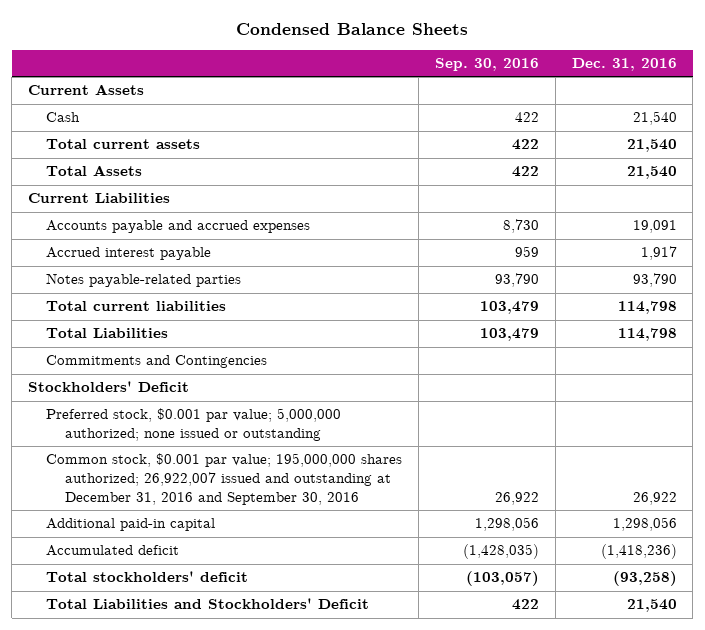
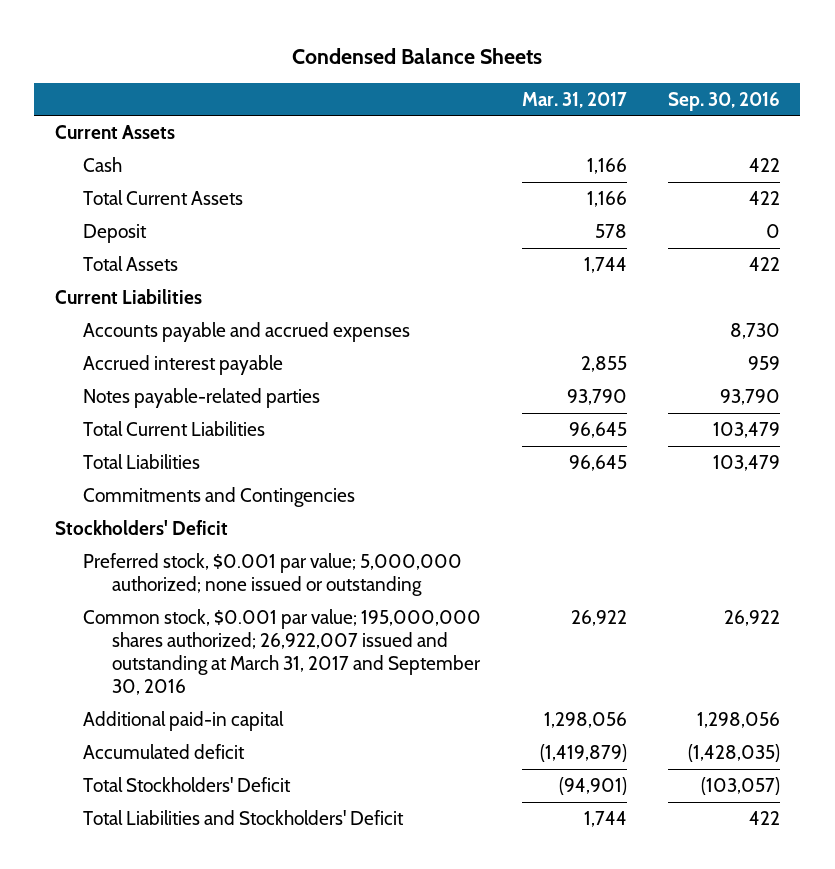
- | Sep. 30, 2016 | Dec. 31, 2016
+ | Mar. 31, 2017 | Sep. 30, 2016
- Total current assets | 422 | 21,540
+ Total Current Assets | 1,166 | 422
+ Deposit | 578 | 0
- Total current liabilities | 103,479 | 114,798
+ Total Current Liabilities | 96,645 | 103,479
- Common stock, $0.001 par value; 195,000,000 shares authorized; 26,922,007 issued and outstanding at December 31, 2016 and September 30, 2016 | 26,922 | 26,922
+ Common stock, $0.001 par value; 195,000,000 shares authorized; 26,922,007 issued and outstanding at March 31, 2017 and September 30, 2016 | 26,922 | 26,922
- Total stockholders' deficit | (103,057) | (93,258)
+ Total Stockholders' Deficit | (94,901) | (103,057)

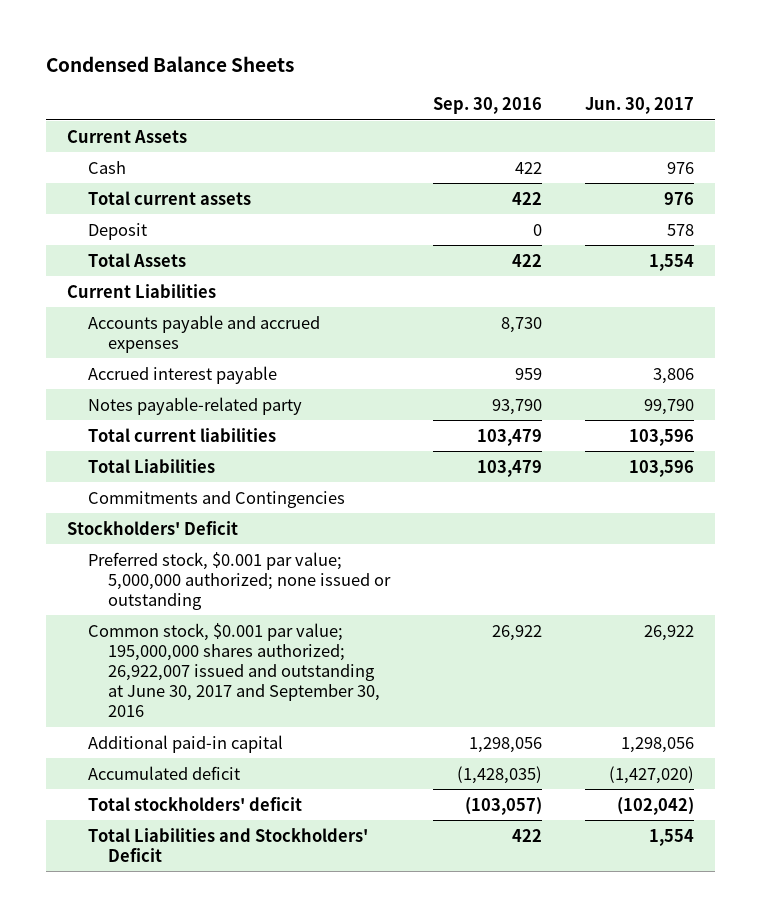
- | Mar. 31, 2017 | Sep. 30, 2016
+ | Sep. 30, 2016 | Jun. 30, 2017
- Total Current Assets | 1,166 | 422
+ Total current assets | 422 | 976
- Notes payable-related parties | 93,790 | 93,790
- Total Current Liabilities | 96,645 | 103,479
+ Notes payable-related party | 93,790 | 99,790
+ Total current liabilities | 103,479 | 103,596
- Common stock, $0.001 par value; 195,000,000 shares authorized; 26,922,007 issued and outstanding at March 31, 2017 and September 30, 2016 | 26,922 | 26,922
+ Common stock, $0.001 par value; 195,000,000 shares authorized; 26,922,007 issued and outstanding at June 30, 2017 and September 30, 2016 | 26,922 | 26,922
- Total Stockholders' Deficit | (94,901) | (103,057)
+ Total stockholders' deficit | (103,057) | (102,042)

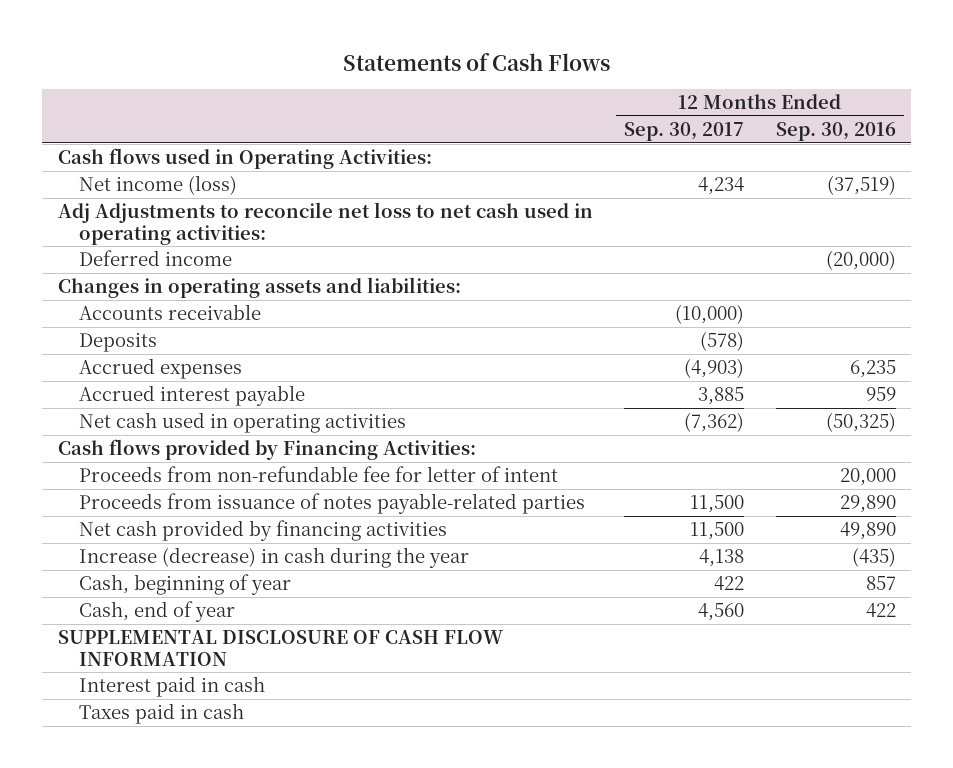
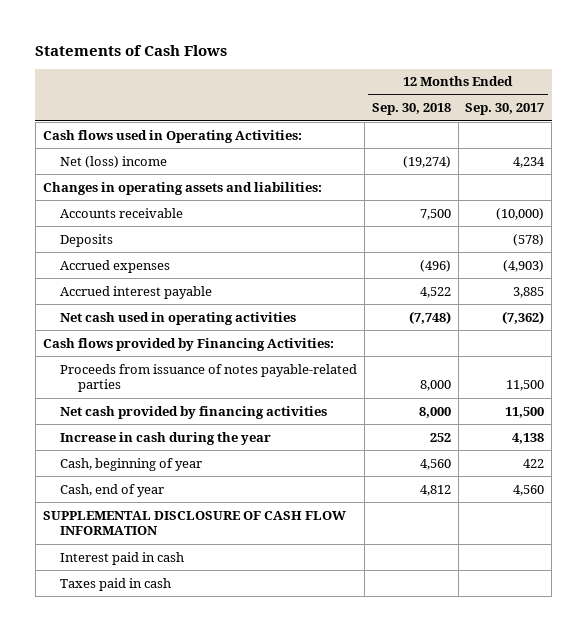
- | 12 Months Ended Sep. 30, 2017 | 12 Months Ended Sep. 30, 2016
+ | 12 Months Ended Sep. 30, 2018 | 12 Months Ended Sep. 30, 2017
- Net income (loss) | 4,234 | (37,519)
- Adj Adjustments to reconcile net loss to net cash used in operating activities:
- Deferred income | | (20,000)
+ Net (loss) income | (19,274) | 4,234
- Proceeds from non-refundable fee for letter of intent | | 20,000
- Increase (decrease) in cash during the year | 4,138 | (435)
+ Increase in cash during the year | 252 | 4,138

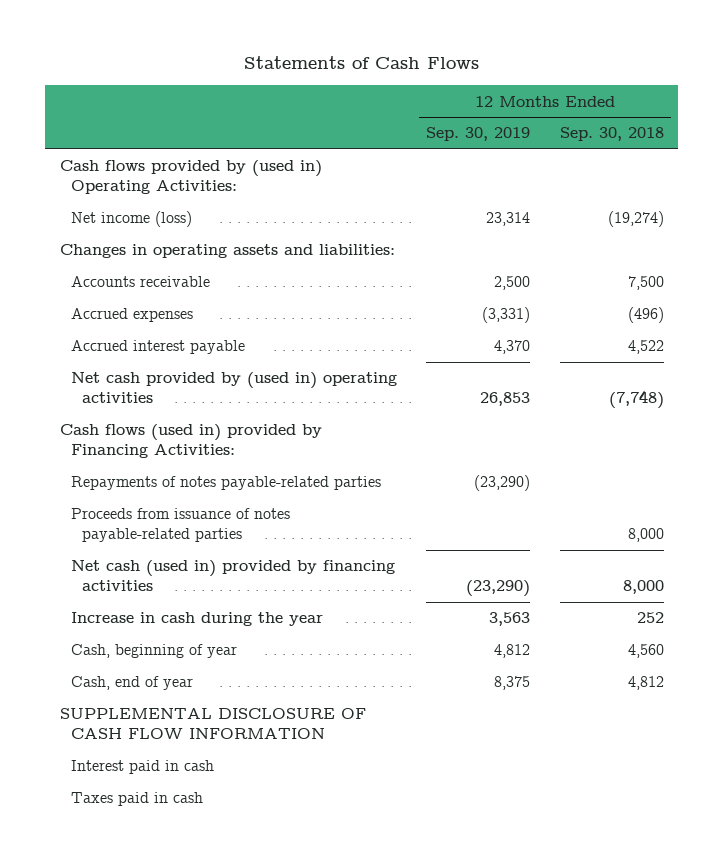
- | 12 Months Ended Sep. 30, 2018 | 12 Months Ended Sep. 30, 2017
+ | 12 Months Ended Sep. 30, 2019 | 12 Months Ended Sep. 30, 2018
- Cash flows used in Operating Activities:
- Net (loss) income | (19,274) | 4,234
+ Cash flows provided by (used in) Operating Activities:
+ Net income (loss) | 23,314 | (19,274)
- Deposits | | (578)
- Net cash used in operating activities | (7,748) | (7,362)
- Cash flows provided by Financing Activities:
+ Net cash provided by (used in) operating activities | 26,853 | (7,748)
+ Cash flows (used in) provided by Financing Activities:
+ Repayments of notes payable-related parties | (23,290) |
- Net cash provided by financing activities | 8,000 | 11,500
+ Net cash (used in) provided by financing activities | (23,290) | 8,000

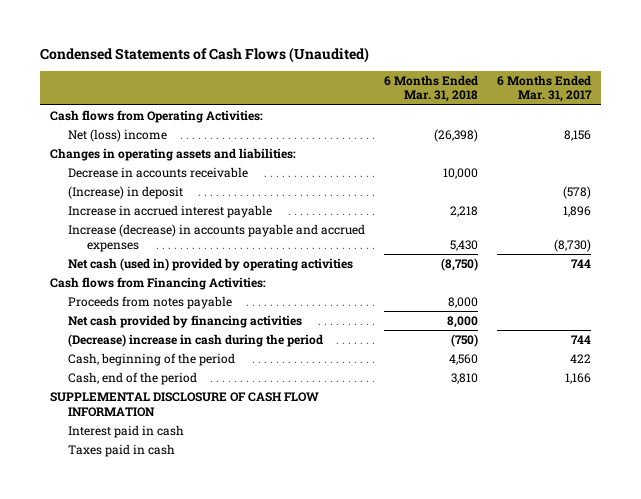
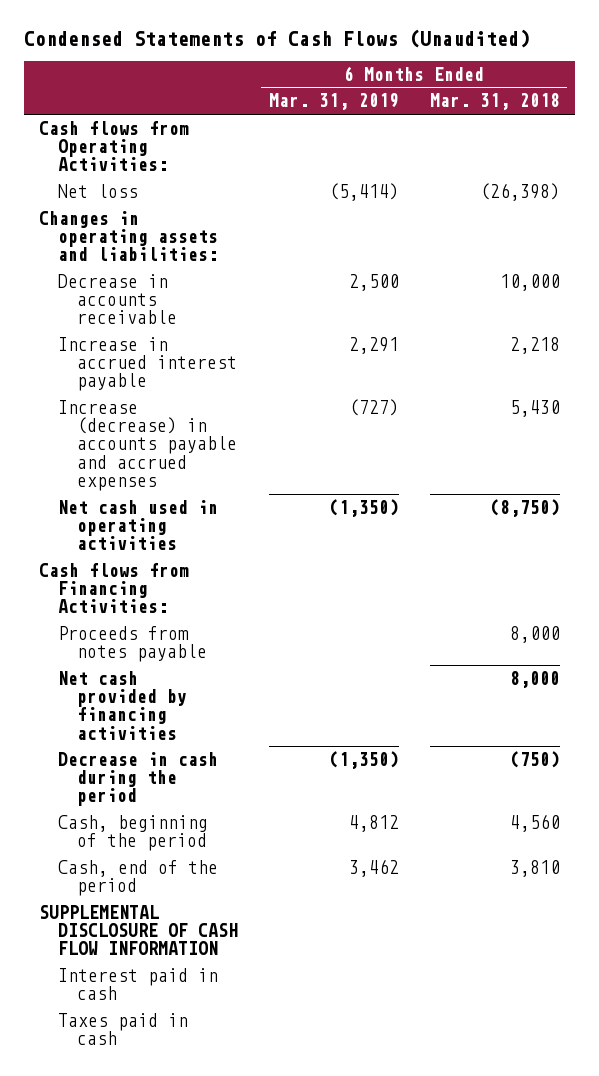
- | 6 Months Ended Mar. 31, 2018 | 6 Months Ended Mar. 31, 2017
+ | 6 Months Ended Mar. 31, 2019 | 6 Months Ended Mar. 31, 2018
- Net (loss) income | (26,398) | 8,156
+ Net loss | (5,414) | (26,398)
- (Increase) in deposit | | (578)
- Net cash (used in) provided by operating activities | (8,750) | 744
+ Net cash used in operating activities | (1,350) | (8,750)
- (Decrease) increase in cash during the period | (750) | 744
+ Decrease in cash during the period | (1,350) | (750)

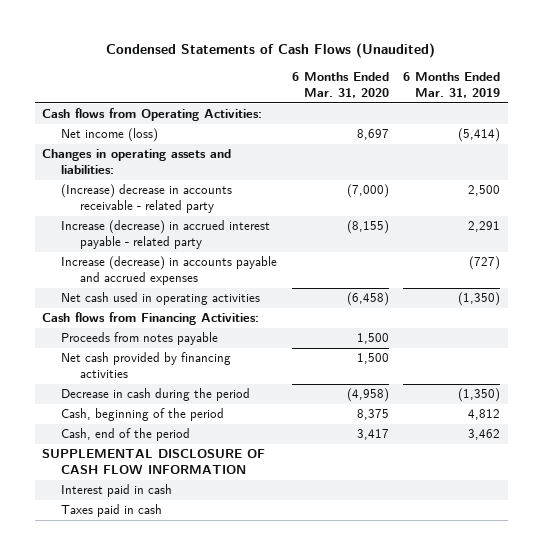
- | 6 Months Ended Mar. 31, 2019 | 6 Months Ended Mar. 31, 2018
+ | 6 Months Ended Mar. 31, 2020 | 6 Months Ended Mar. 31, 2019
- Net loss | (5,414) | (26,398)
+ Net income (loss) | 8,697 | (5,414)
- Decrease in accounts receivable | 2,500 | 10,000
- Increase in accrued interest payable | 2,291 | 2,218
+ (Increase) decrease in accounts receivable - related party | (7,000) | 2,500
+ Increase (decrease) in accrued interest payable - related party | (8,155) | 2,291

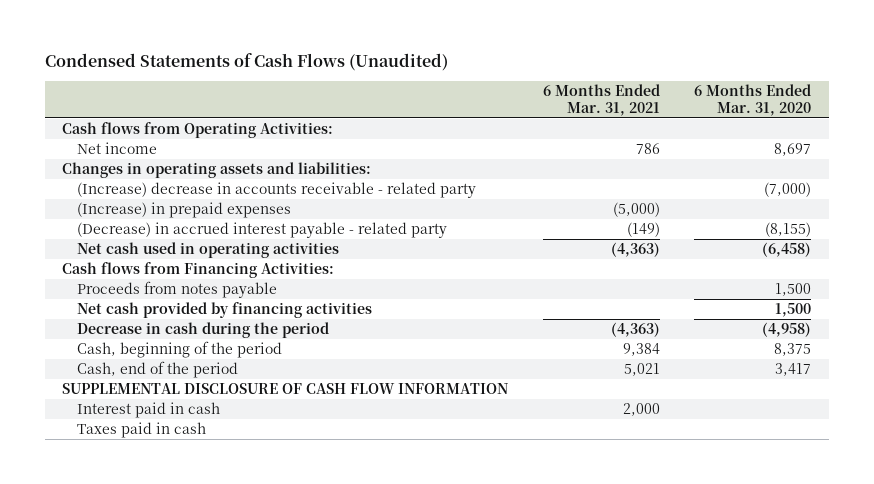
- | 6 Months Ended Mar. 31, 2020 | 6 Months Ended Mar. 31, 2019
+ | 6 Months Ended Mar. 31, 2021 | 6 Months Ended Mar. 31, 2020
- Net income (loss) | 8,697 | (5,414)
+ Net income | 786 | 8,697
- Increase (decrease) in accrued interest payable - related party | (8,155) | 2,291
- Increase (decrease) in accounts payable and accrued expenses | | (727)
+ (Increase) in prepaid expenses | (5,000) |
+ (Decrease) in accrued interest payable - related party | (149) | (8,155)

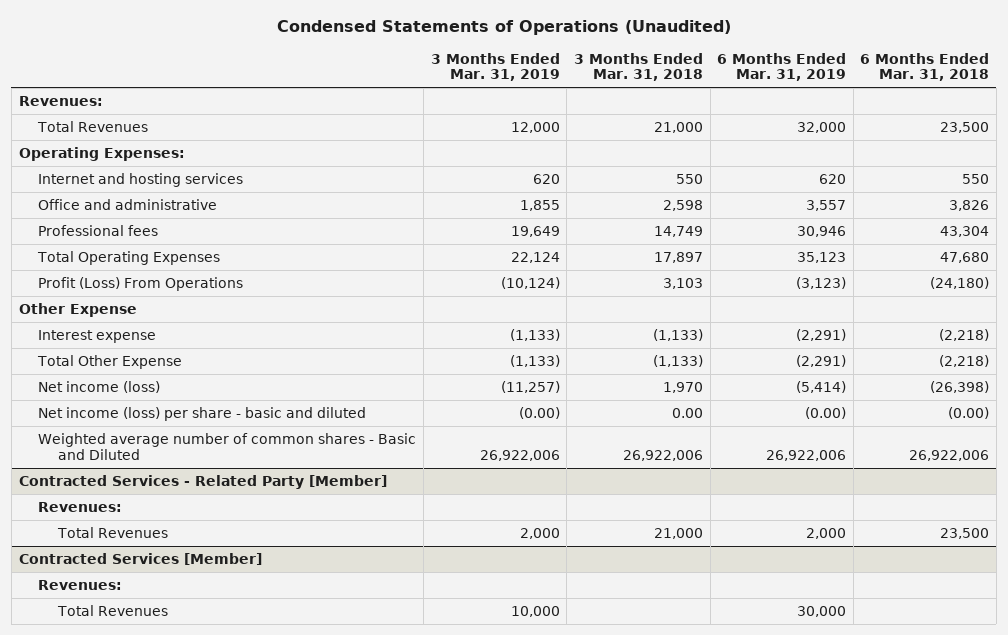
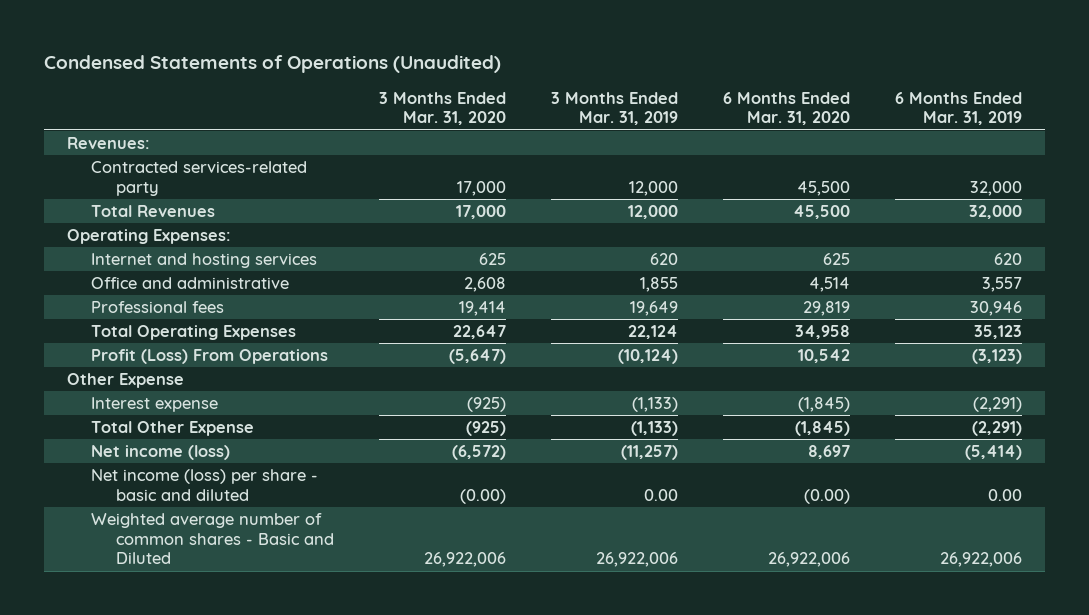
- | 3 Months Ended Mar. 31, 2019 | 3 Months Ended Mar. 31, 2018 | 6 Months Ended Mar. 31, 2019 | 6 Months Ended Mar. 31, 2018
+ | 3 Months Ended Mar. 31, 2020 | 3 Months Ended Mar. 31, 2019 | 6 Months Ended Mar. 31, 2020 | 6 Months Ended Mar. 31, 2019
+ Contracted services-related party | 17,000 | 12,000 | 45,500 | 32,000
- Net income (loss) per share - basic and diluted | (0.00) | 0.00 | (0.00) | (0.00)
+ Net income (loss) per share - basic and diluted | (0.00) | 0.00 | (0.00) | 0.00
- Contracted Services - Related Party [Member]
- Revenues:
- Total Revenues | 2,000 | 21,000 | 2,000 | 23,500
- Contracted Services [Member]
- Revenues:
- Total Revenues | 10,000 | | 30,000 |

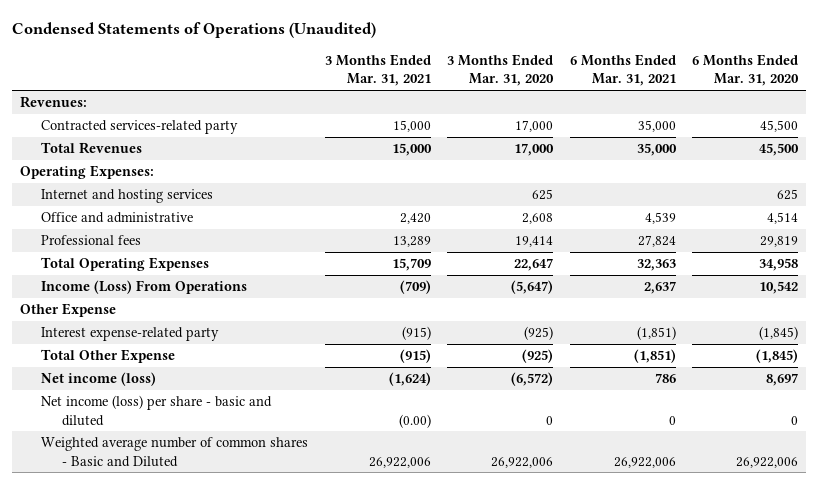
- | 3 Months Ended Mar. 31, 2020 | 3 Months Ended Mar. 31, 2019 | 6 Months Ended Mar. 31, 2020 | 6 Months Ended Mar. 31, 2019
+ | 3 Months Ended Mar. 31, 2021 | 3 Months Ended Mar. 31, 2020 | 6 Months Ended Mar. 31, 2021 | 6 Months Ended Mar. 31, 2020
- Profit (Loss) From Operations | (5,647) | (10,124) | 10,542 | (3,123)
+ Income (Loss) From Operations | (709) | (5,647) | 2,637 | 10,542
- Interest expense | (925) | (1,133) | (1,845) | (2,291)
+ Interest expense-related party | (915) | (925) | (1,851) | (1,845)
- Net income (loss) per share - basic and diluted | (0.00) | 0.00 | (0.00) | 0.00
+ Net income (loss) per share - basic and diluted | (0.00) | 0 | 0 | 0

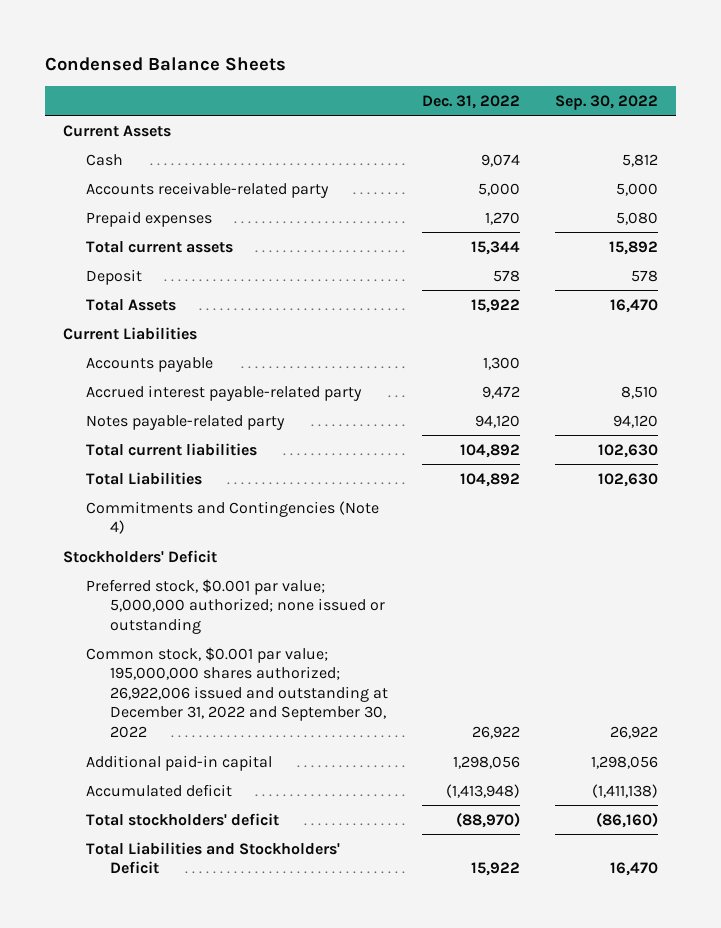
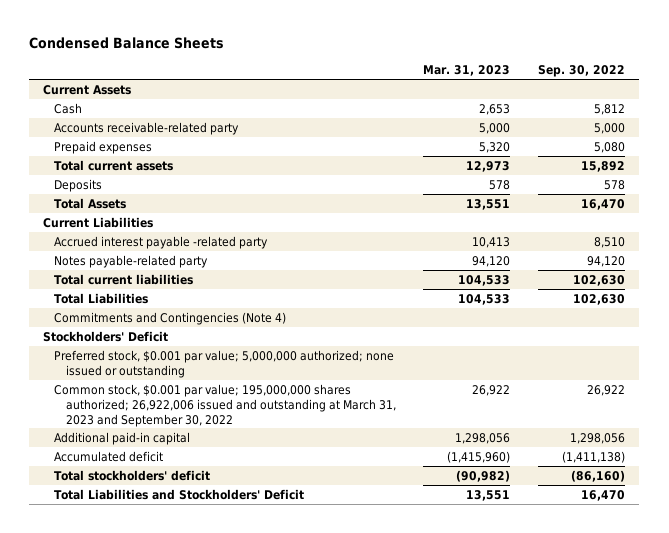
- | Dec. 31, 2022 | Sep. 30, 2022
+ | Mar. 31, 2023 | Sep. 30, 2022
- Deposit | 578 | 578
+ Deposits | 578 | 578
- Accounts payable | 1,300 |
- Accrued interest payable-related party | 9,472 | 8,510
+ Accrued interest payable -related party | 10,413 | 8,510
- Common stock, $0.001 par value; 195,000,000 shares authorized; 26,922,006 issued and outstanding at December 31, 2022 and September 30, 2022 | 26,922 | 26,922
+ Common stock, $0.001 par value; 195,000,000 shares authorized; 26,922,006 issued and outstanding at March 31, 2023 and September 30, 2022 | 26,922 | 26,922

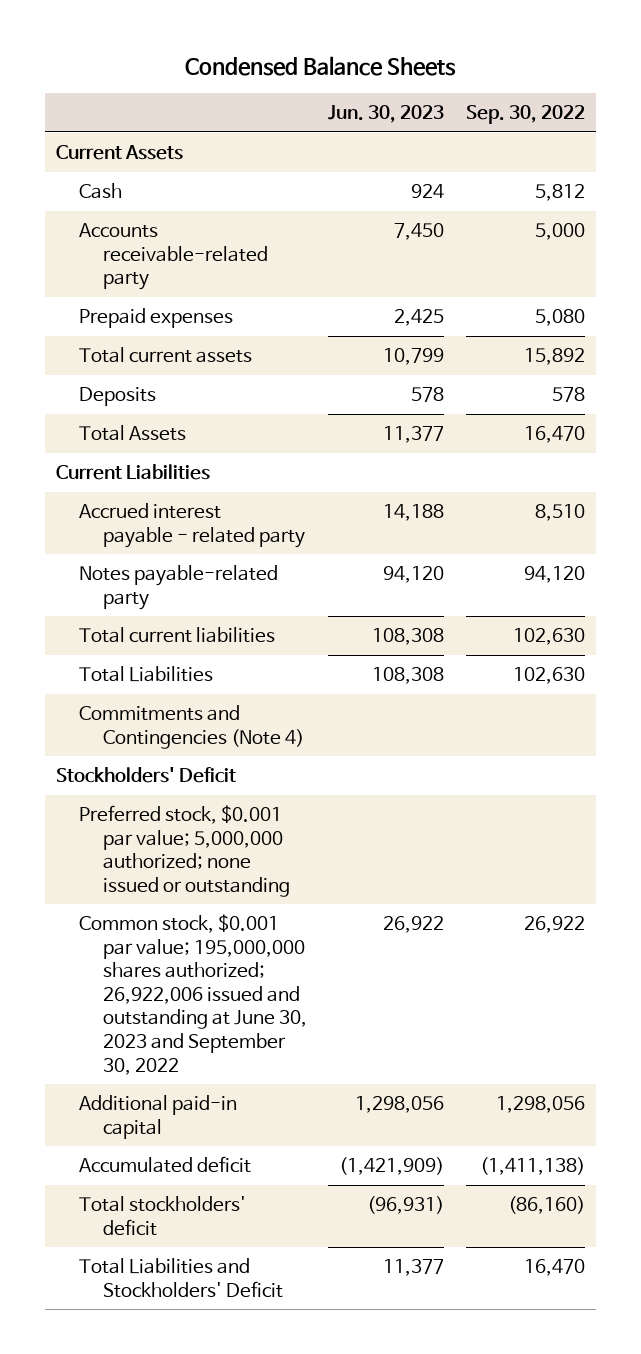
- | Mar. 31, 2023 | Sep. 30, 2022
+ | Jun. 30, 2023 | Sep. 30, 2022
- Accrued interest payable -related party | 10,413 | 8,510
+ Accrued interest payable - related party | 14,188 | 8,510
- Common stock, $0.001 par value; 195,000,000 shares authorized; 26,922,006 issued and outstanding at March 31, 2023 and September 30, 2022 | 26,922 | 26,922
+ Common stock, $0.001 par value; 195,000,000 shares authorized; 26,922,006 issued and outstanding at June 30, 2023 and September 30, 2022 | 26,922 | 26,922

